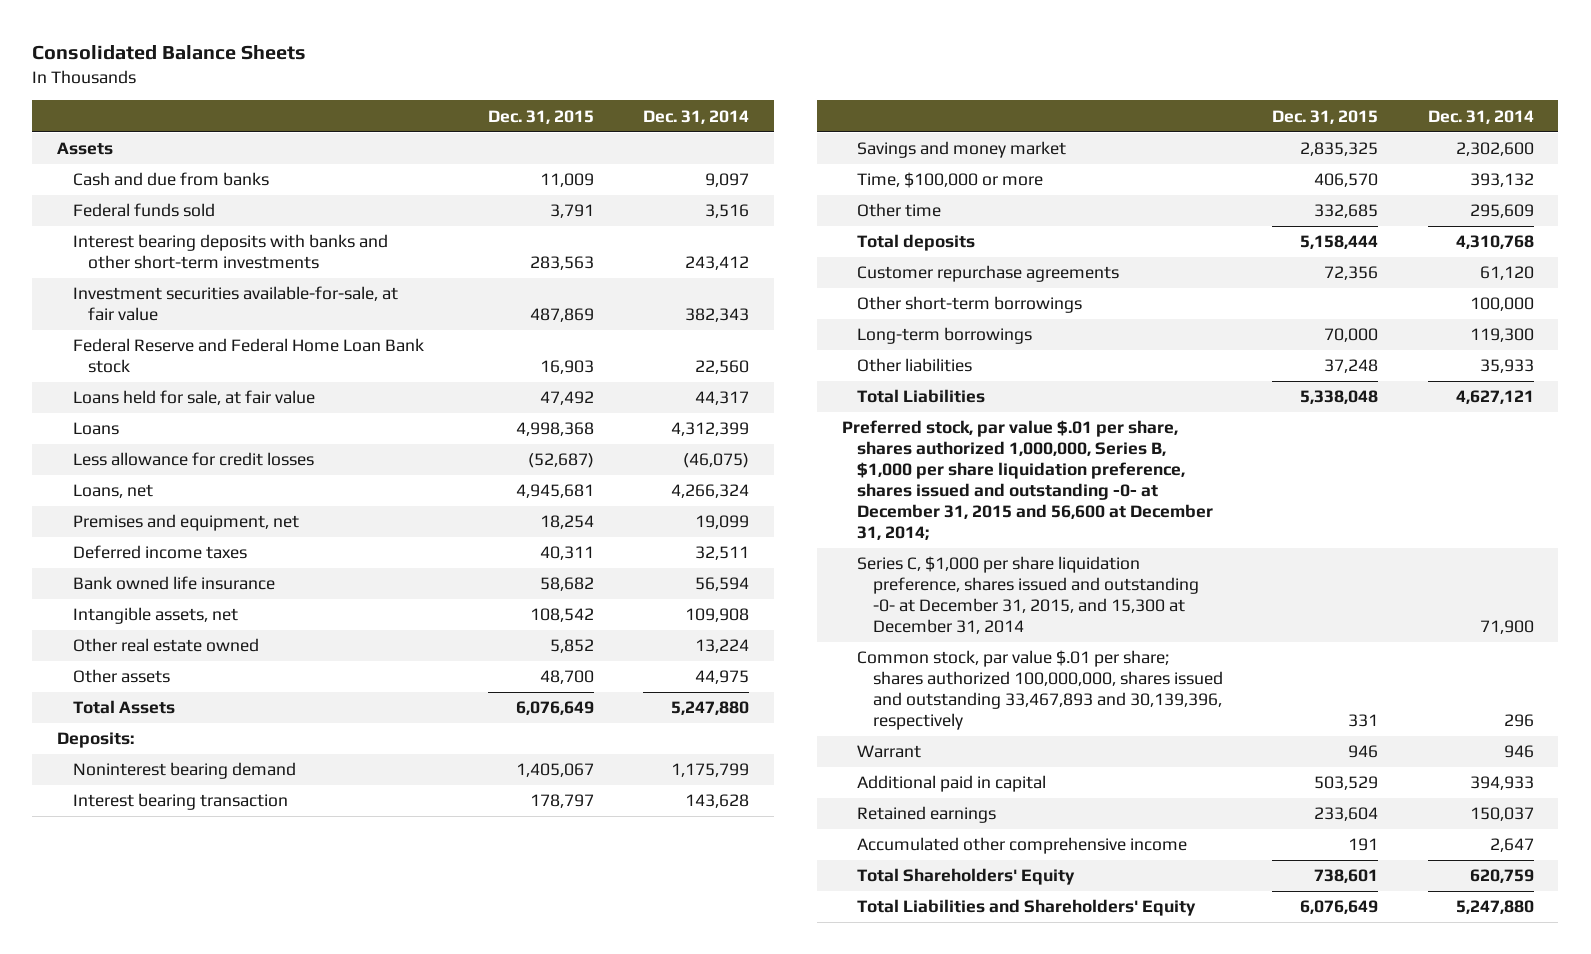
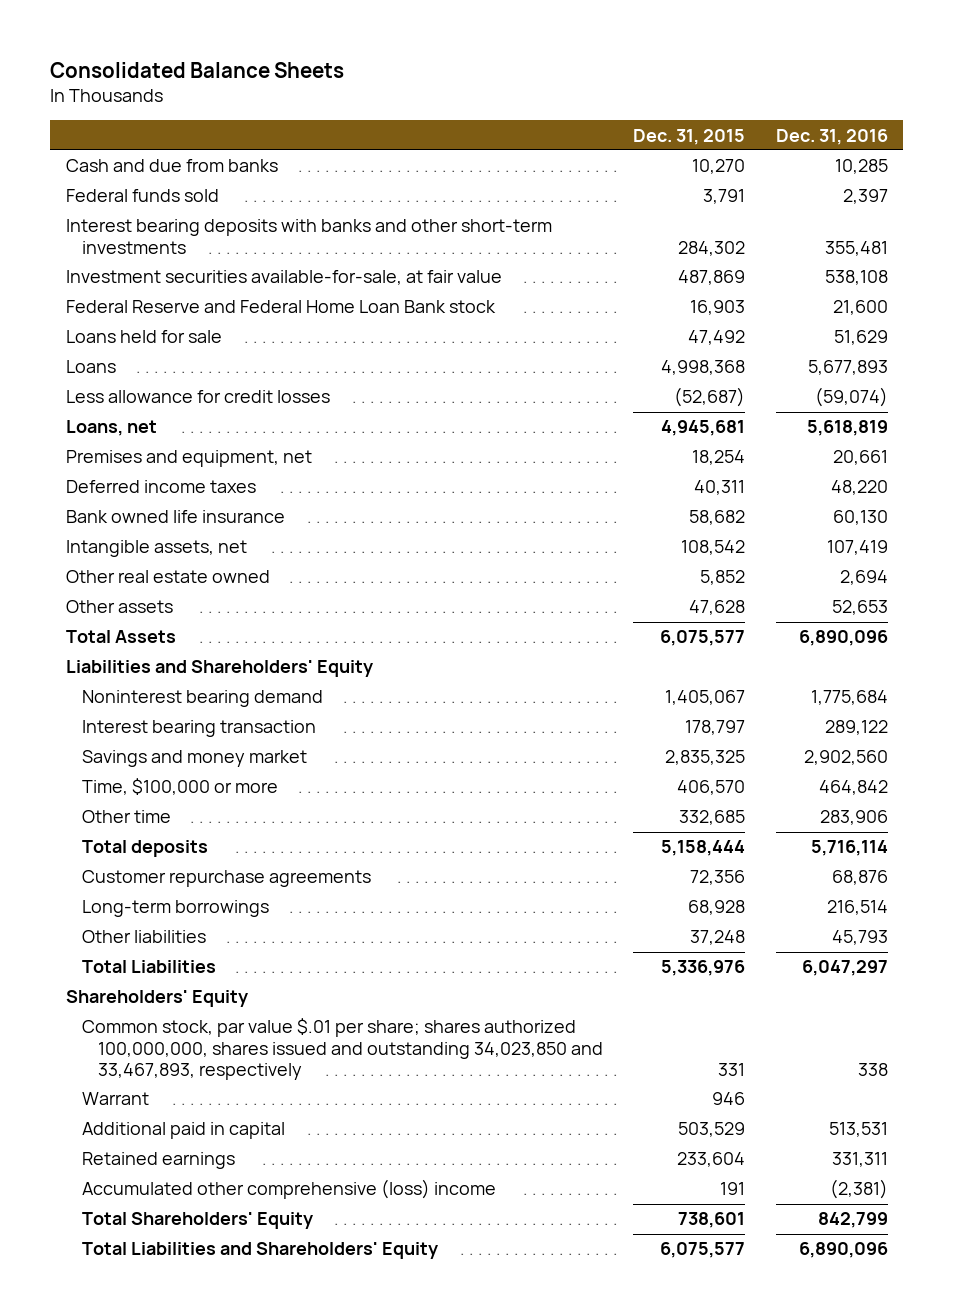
- | Dec. 31, 2015 | Dec. 31, 2014
+ | Dec. 31, 2015 | Dec. 31, 2016
- Assets
- Cash and due from banks | 11,009 | 9,097
+ Cash and due from banks | 10,270 | 10,285
- Interest bearing deposits with banks and other short-term investments | 283,563 | 243,412
+ Interest bearing deposits with banks and other short-term investments | 284,302 | 355,481
- Loans held for sale, at fair value | 47,492 | 44,317
+ Loans held for sale | 47,492 | 51,629
- Other assets | 48,700 | 44,975
- Total Assets | 6,076,649 | 5,247,880
- Deposits:
+ Other assets | 47,628 | 52,653
+ Total Assets | 6,075,577 | 6,890,096
+ Liabilities and Shareholders' Equity
- Other short-term borrowings | | 100,000
- Long-term borrowings | 70,000 | 119,300
+ Long-term borrowings | 68,928 | 216,514
- Total Liabilities | 5,338,048 | 4,627,121
- Preferred stock, par value $.01 per share, shares authorized 1,000,000, Series B, $1,000 per share liquidation preference, shares issued and outstanding -0- at December 31, 2015 and 56,600 at December 31, 2014;
- Series C, $1,000 per share liquidation preference, shares issued and outstanding -0- at December 31, 2015, and 15,300 at December 31, 2014 | | 71,900
- Common stock, par value $.01 per share; shares authorized 100,000,000, shares issued and outstanding 33,467,893 and 30,139,396, respectively | 331 | 296
+ Total Liabilities | 5,336,976 | 6,047,297
+ Shareholders' Equity
+ Common stock, par value $.01 per share; shares authorized 100,000,000, shares issued and outstanding 34,023,850 and 33,467,893, respectively | 331 | 338
- Accumulated other comprehensive income | 191 | 2,647
+ Accumulated other comprehensive (loss) income | 191 | (2,381)
- Total Liabilities and Shareholders' Equity | 6,076,649 | 5,247,880
+ Total Liabilities and Shareholders' Equity | 6,075,577 | 6,890,096

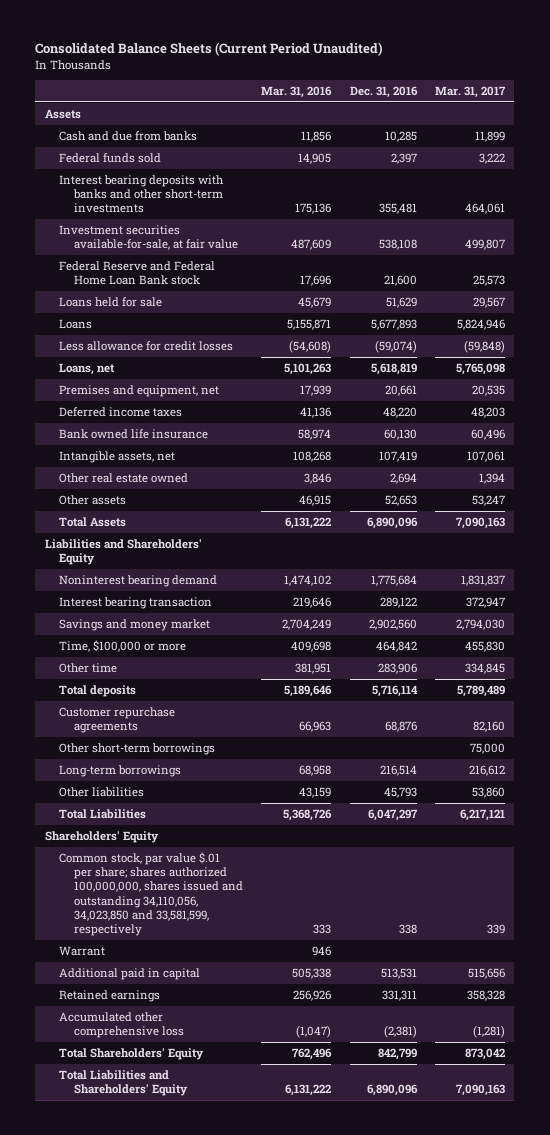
- Consolidated Balance Sheets
+ Consolidated Balance Sheets (Current Period Unaudited)
- | Dec. 31, 2015 | Dec. 31, 2016
+ | Mar. 31, 2016 | Dec. 31, 2016 | Mar. 31, 2017
+ Assets
+ Other short-term borrowings | | | 75,000
- Common stock, par value $.01 per share; shares authorized 100,000,000, shares issued and outstanding 34,023,850 and 33,467,893, respectively | 331 | 338
+ Common stock, par value $.01 per share; shares authorized 100,000,000, shares issued and outstanding 34,110,056, 34,023,850 and 33,581,599, respectively | 333 | 338 | 339
- Accumulated other comprehensive (loss) income | 191 | (2,381)
+ Accumulated other comprehensive loss | (1,047) | (2,381) | (1,281)

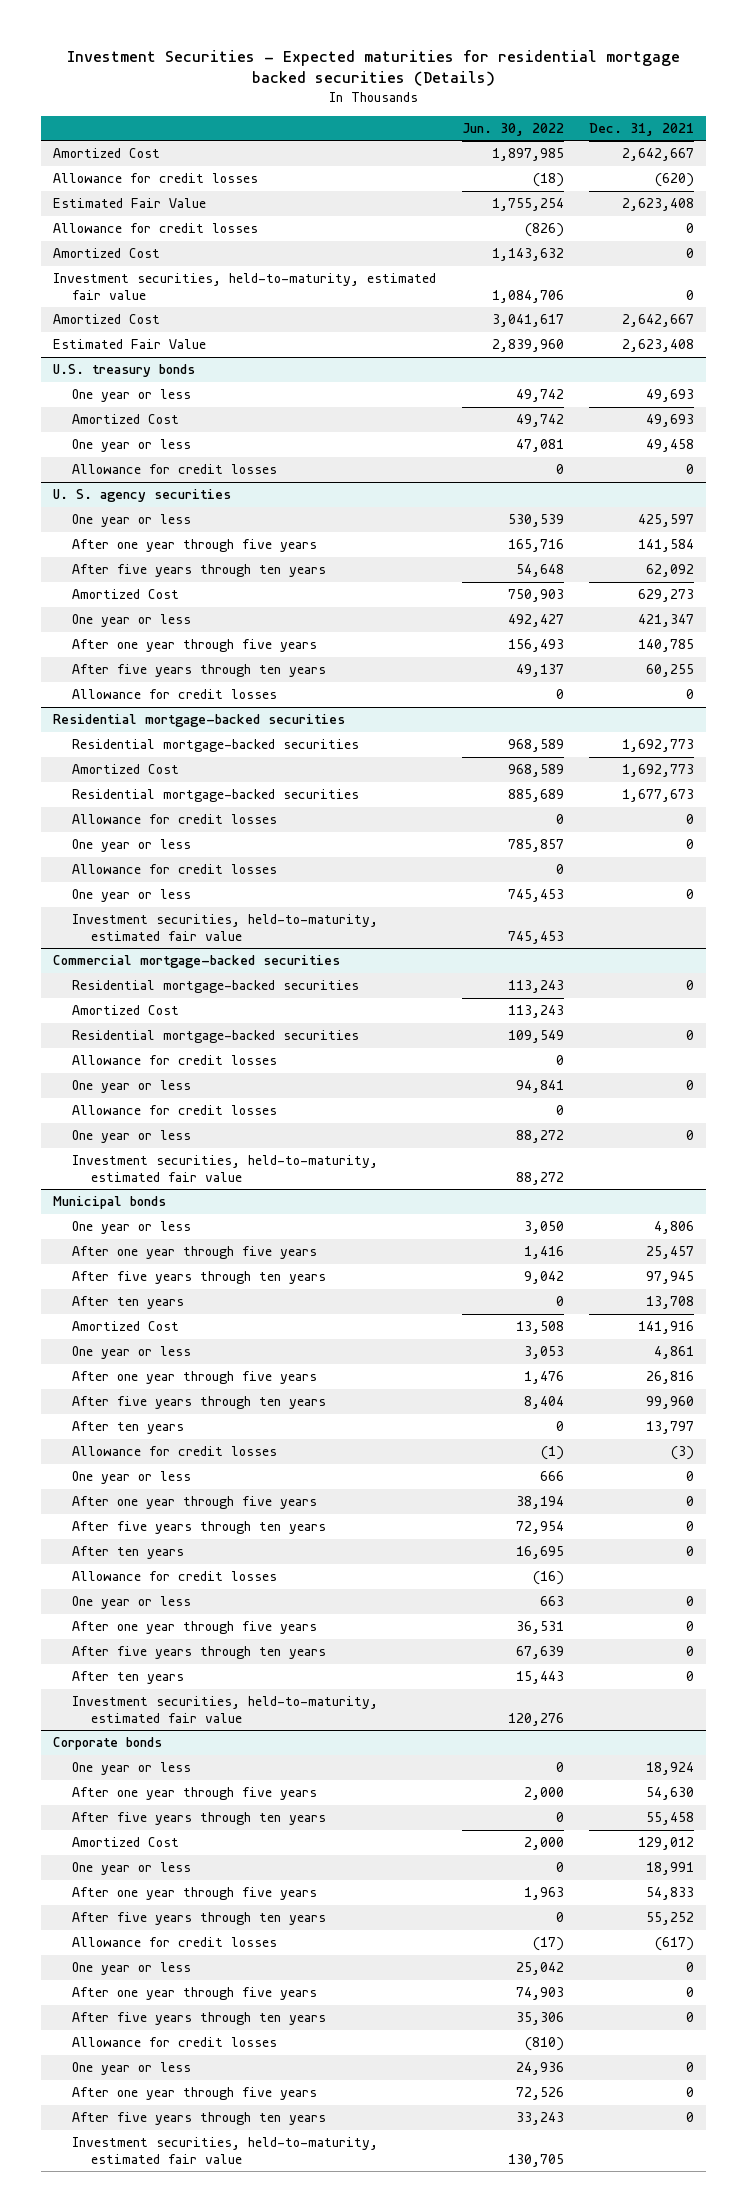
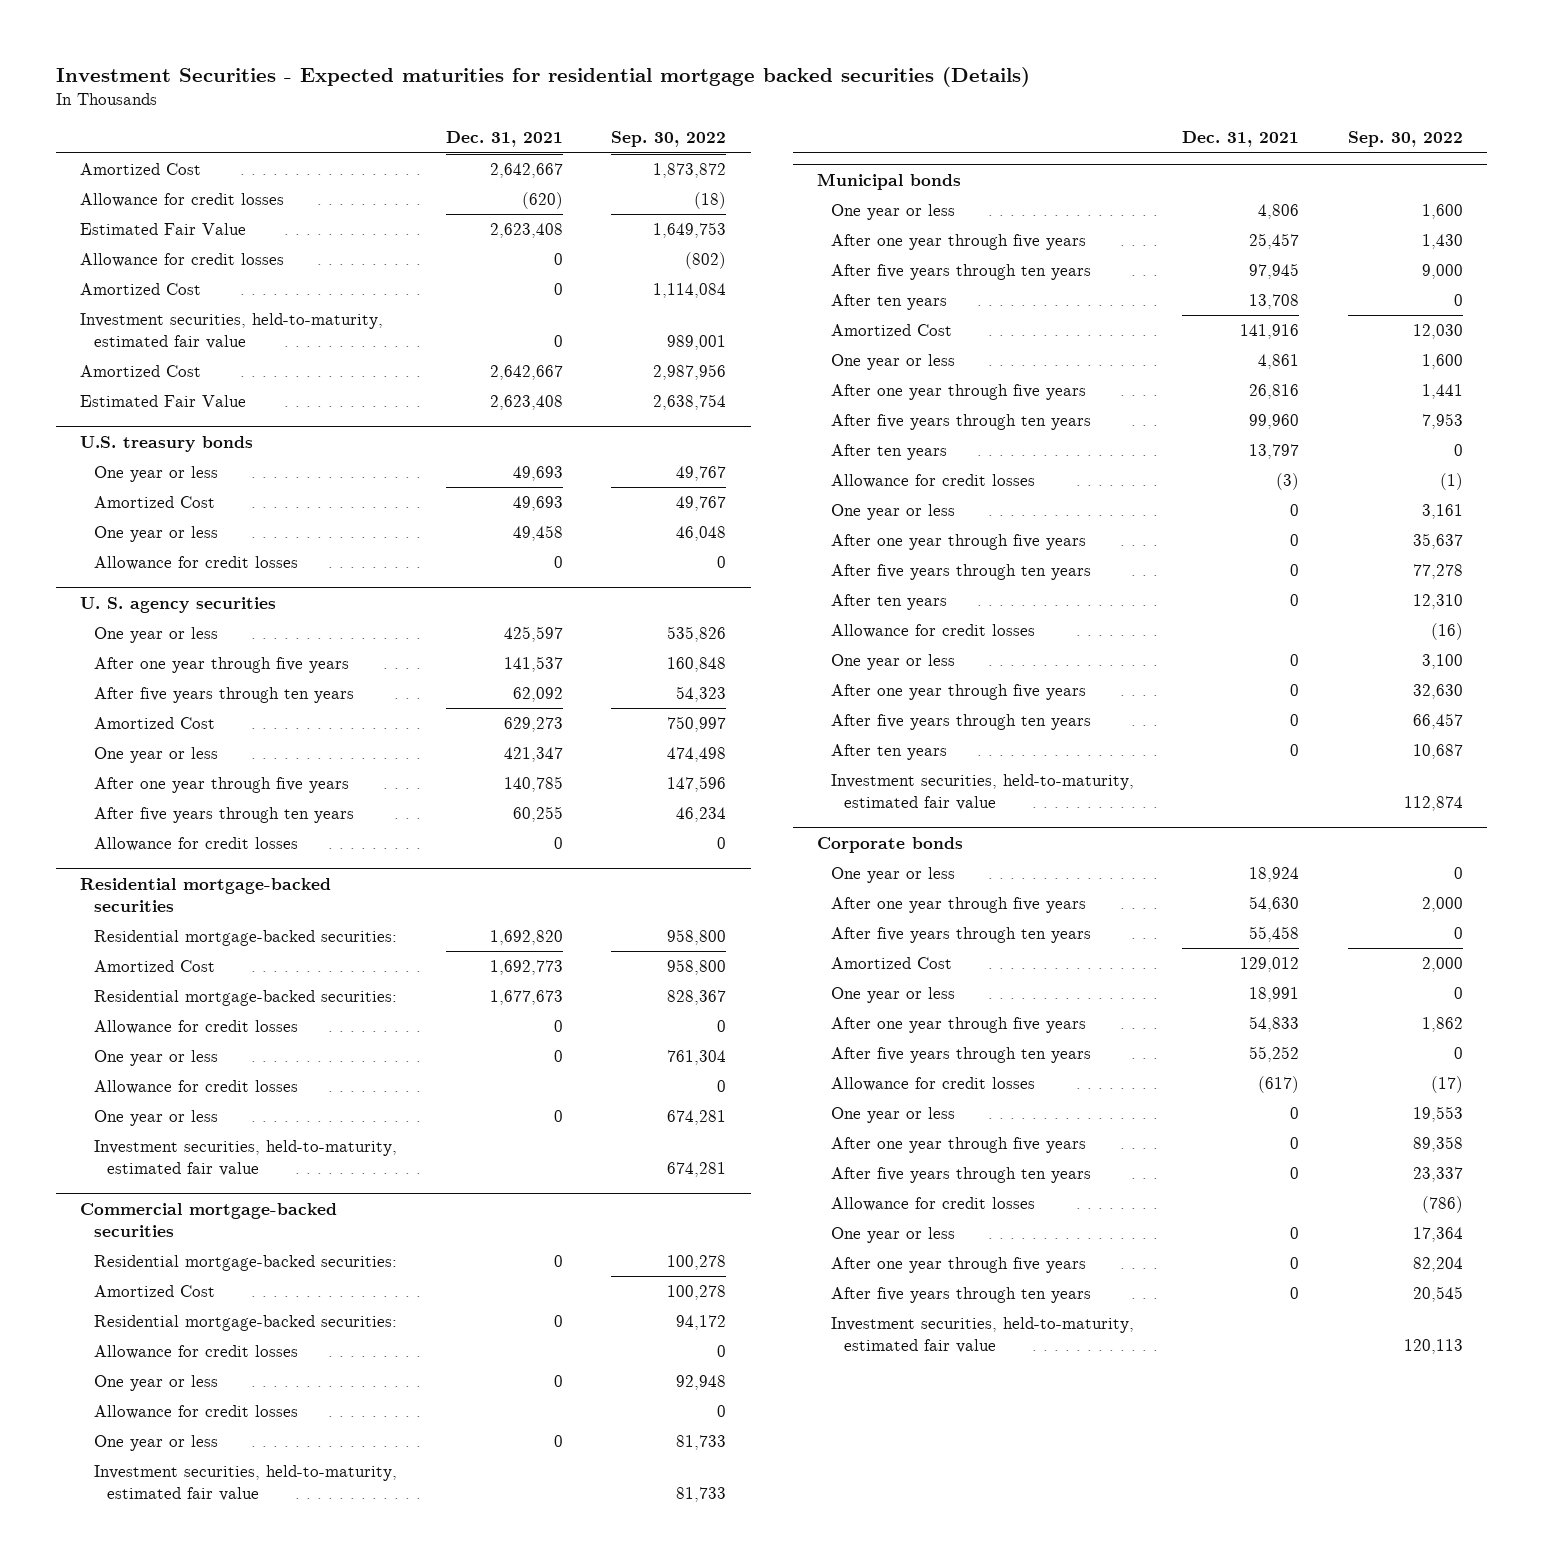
- | Jun. 30, 2022 | Dec. 31, 2021
+ | Dec. 31, 2021 | Sep. 30, 2022
@ U. S. agency securities
- After one year through five years | 165,716 | 141,584
+ After one year through five years | 141,537 | 160,848
@ Residential mortgage-backed securities
- Residential mortgage-backed securities | 968,589 | 1,692,773
+ Residential mortgage-backed securities: | 1,692,820 | 958,800
- Residential mortgage-backed securities | 885,689 | 1,677,673
+ Residential mortgage-backed securities: | 1,677,673 | 828,367
@ Commercial mortgage-backed securities
- Residential mortgage-backed securities | 113,243 | 0
+ Residential mortgage-backed securities: | 0 | 100,278
- Residential mortgage-backed securities | 109,549 | 0
+ Residential mortgage-backed securities: | 0 | 94,172

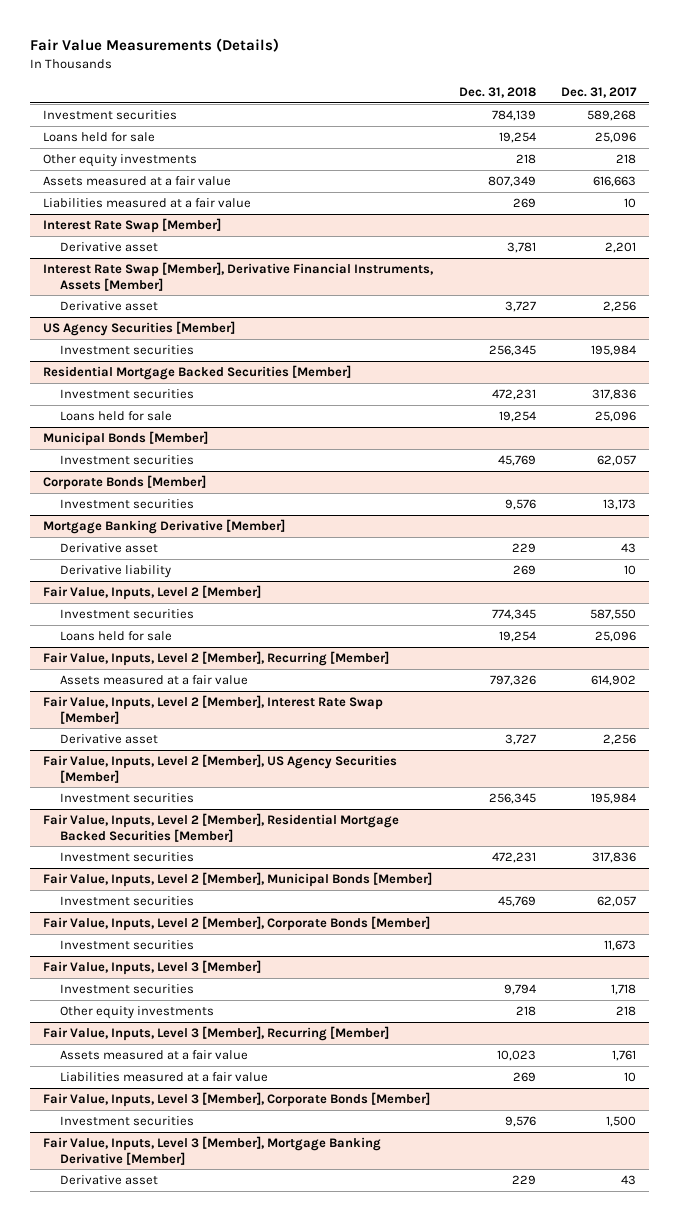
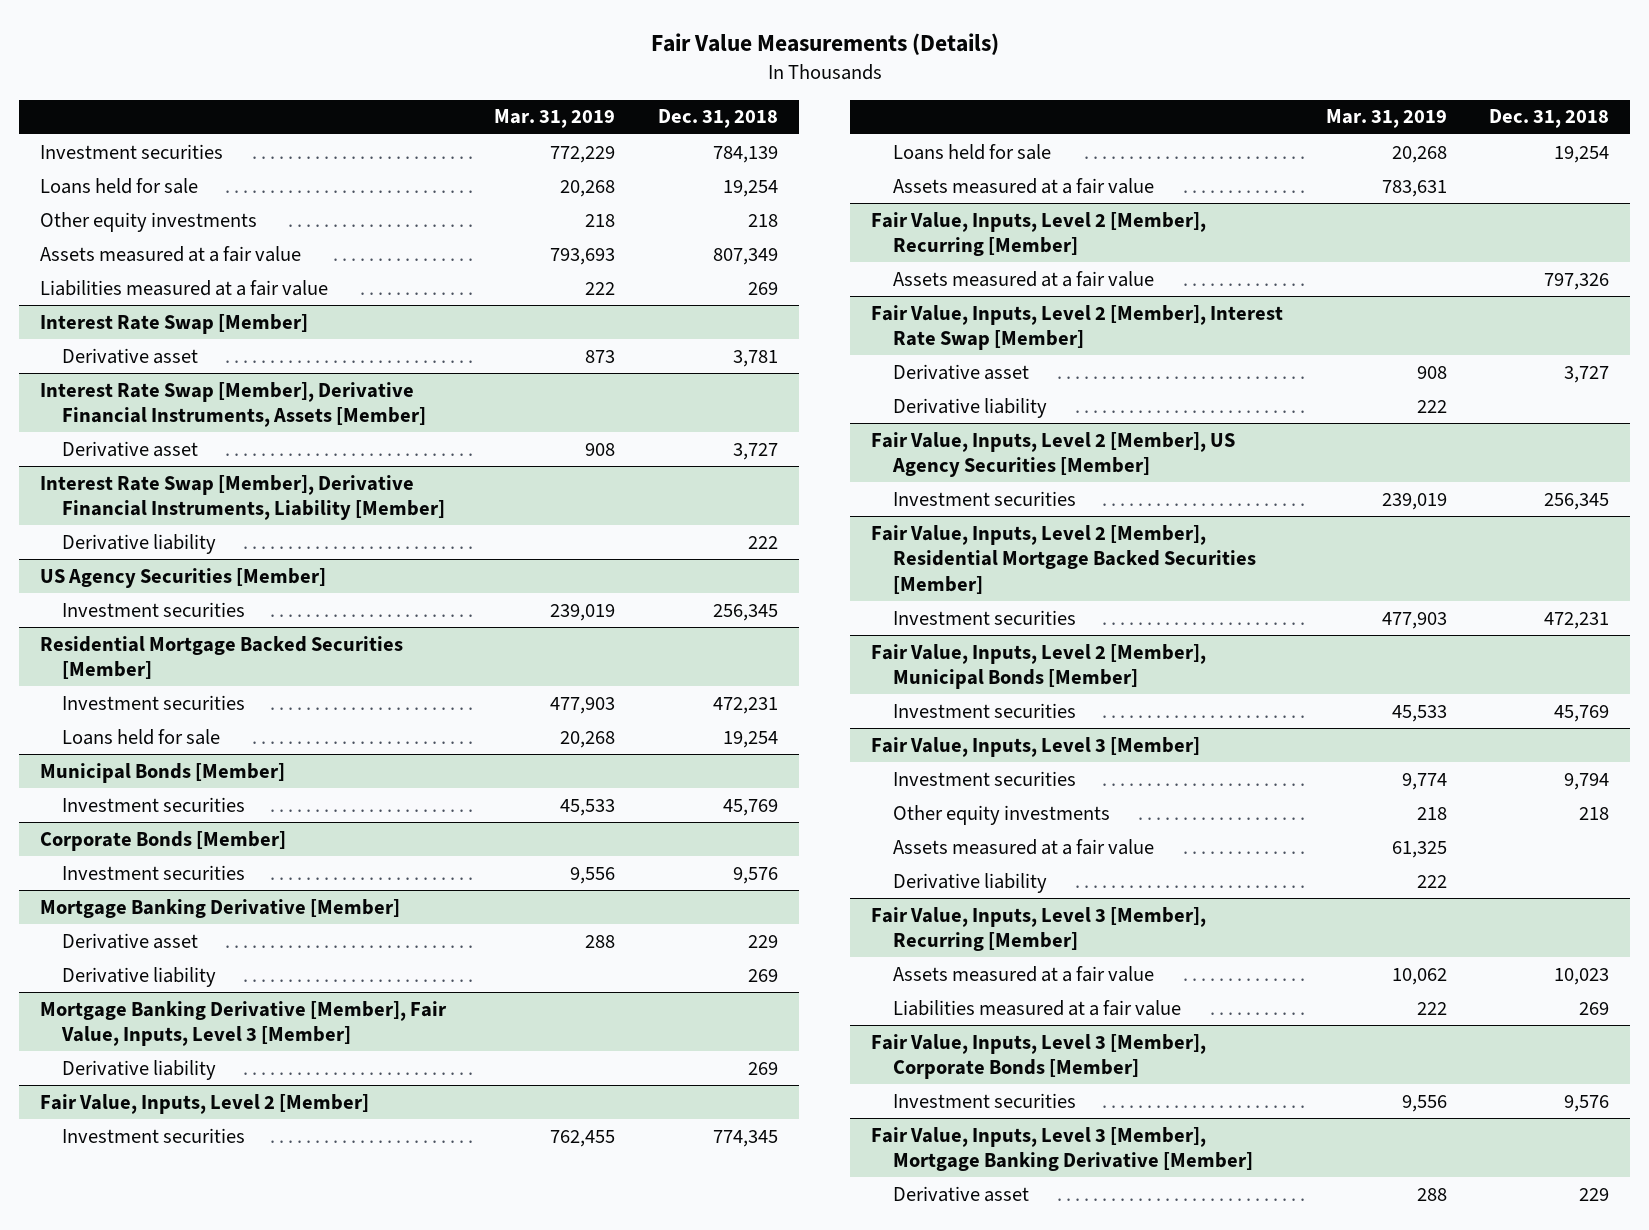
- | Dec. 31, 2018 | Dec. 31, 2017
+ | Mar. 31, 2019 | Dec. 31, 2018
+ Interest Rate Swap [Member], Derivative Financial Instruments, Liability [Member]
+ Derivative liability | | 222
+ Mortgage Banking Derivative [Member], Fair Value, Inputs, Level 3 [Member]
+ Derivative liability | | 269
@ Fair Value, Inputs, Level 2 [Member]
+ Assets measured at a fair value | 783,631 |
@ Fair Value, Inputs, Level 2 [Member], Interest Rate Swap [Member]
+ Derivative liability | 222 |
- Fair Value, Inputs, Level 2 [Member], Corporate Bonds [Member]
- Investment securities | | 11,673
@ Fair Value, Inputs, Level 3 [Member]
+ Assets measured at a fair value | 61,325 |
+ Derivative liability | 222 |

